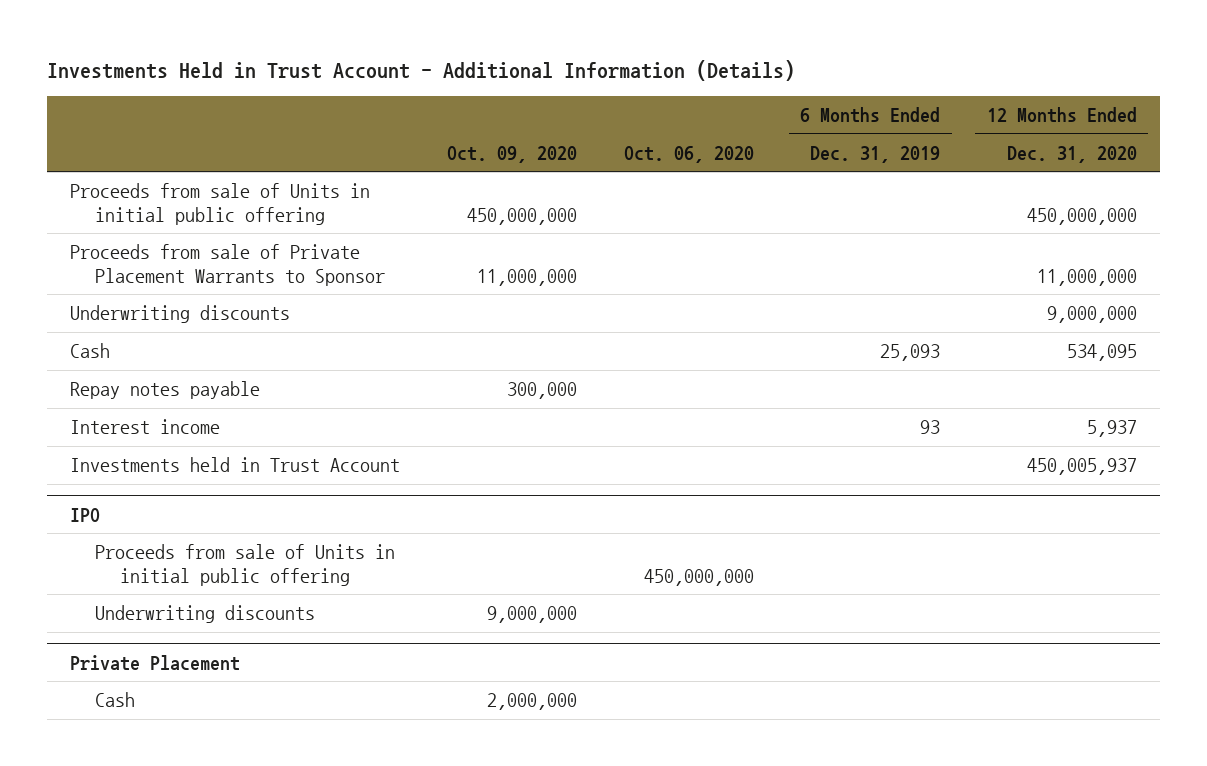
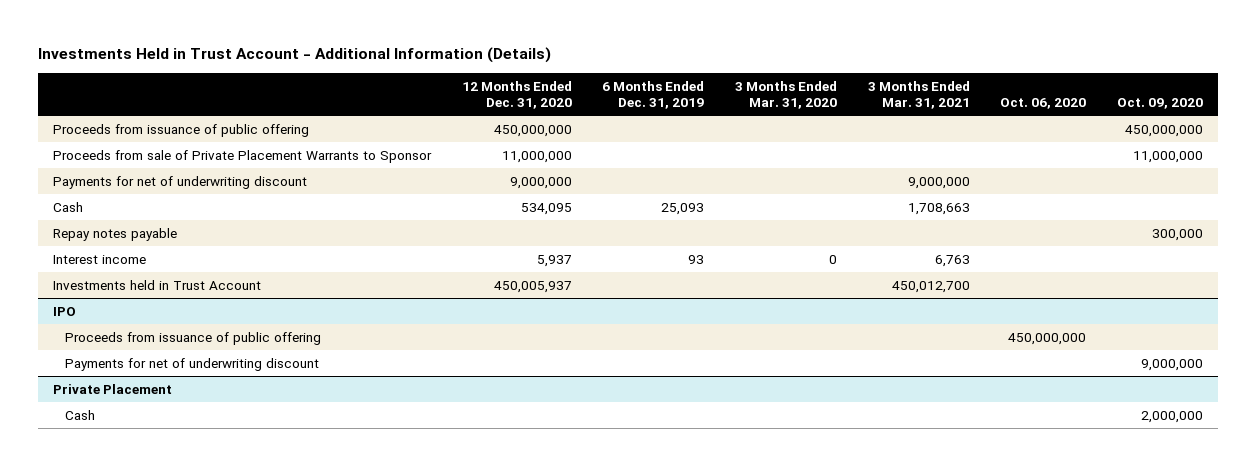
- | Oct. 09, 2020 | Oct. 06, 2020 | 6 Months Ended Dec. 31, 2019 | 12 Months Ended Dec. 31, 2020
+ | 12 Months Ended Dec. 31, 2020 | 6 Months Ended Dec. 31, 2019 | 3 Months Ended Mar. 31, 2020 | 3 Months Ended Mar. 31, 2021 | Oct. 06, 2020 | Oct. 09, 2020
- Proceeds from sale of Units in initial public offering | 450,000,000 | | | 450,000,000
+ Proceeds from issuance of public offering | 450,000,000 | | | | | 450,000,000
- Underwriting discounts | | | | 9,000,000
+ Payments for net of underwriting discount | 9,000,000 | | | 9,000,000 | |
@ IPO
- Proceeds from sale of Units in initial public offering | | 450,000,000 | |
- Underwriting discounts | 9,000,000 | | |
+ Proceeds from issuance of public offering | | | | | 450,000,000 |
+ Payments for net of underwriting discount | | | | | | 9,000,000

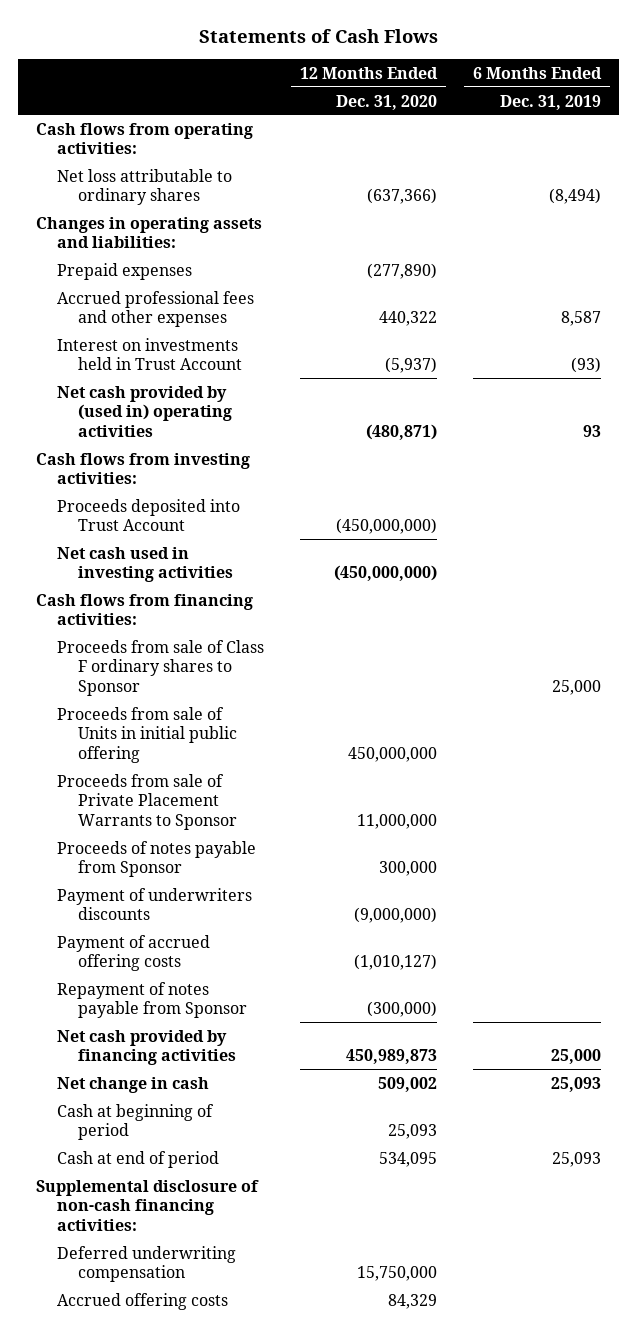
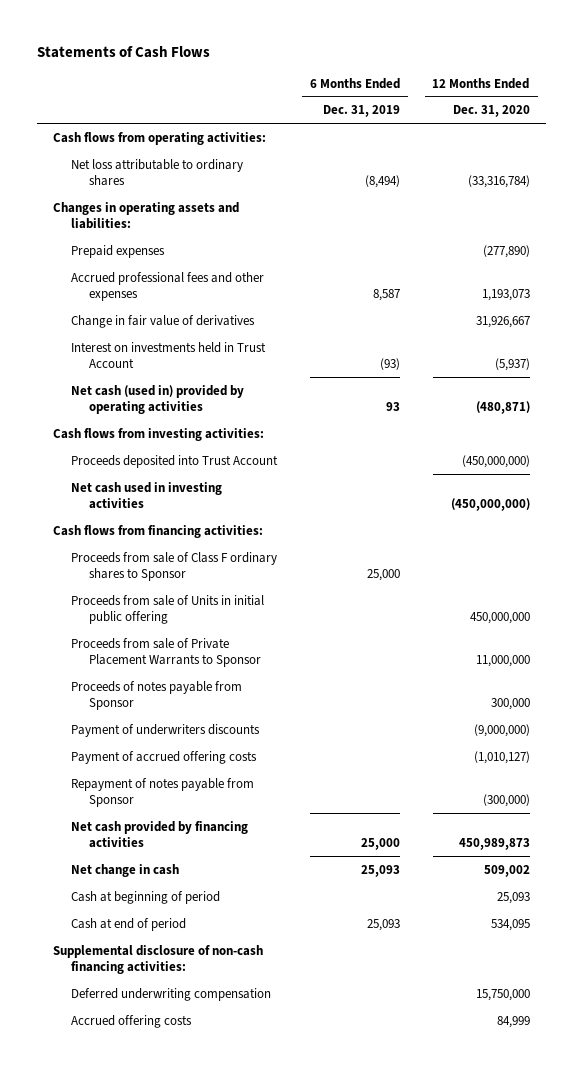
- | 12 Months Ended Dec. 31, 2020 | 6 Months Ended Dec. 31, 2019
+ | 6 Months Ended Dec. 31, 2019 | 12 Months Ended Dec. 31, 2020
- Net loss attributable to ordinary shares | (637,366) | (8,494)
+ Net loss attributable to ordinary shares | (8,494) | (33,316,784)
- Accrued professional fees and other expenses | 440,322 | 8,587
+ Accrued professional fees and other expenses | 8,587 | 1,193,073
+ Change in fair value of derivatives | | 31,926,667
- Net cash provided by (used in) operating activities | (480,871) | 93
+ Net cash (used in) provided by operating activities | 93 | (480,871)
- Accrued offering costs | 84,329 |
+ Accrued offering costs | | 84,999

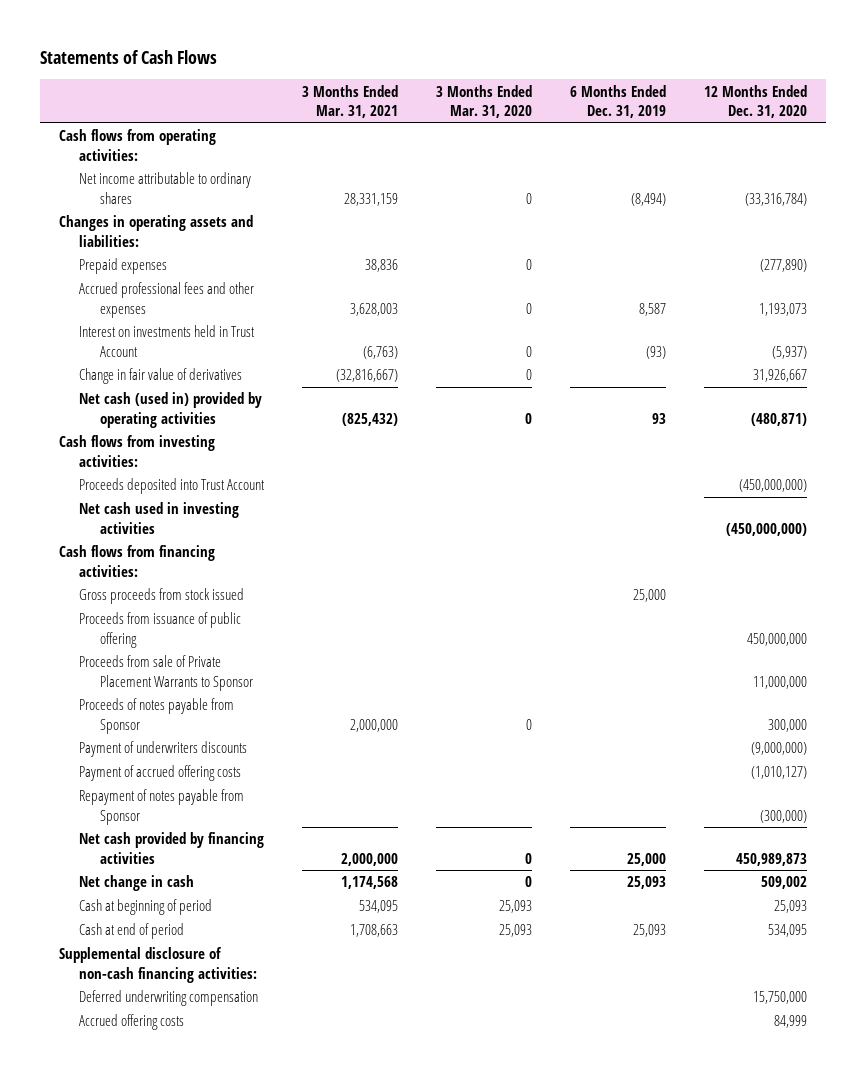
- | 6 Months Ended Dec. 31, 2019 | 12 Months Ended Dec. 31, 2020
+ | 3 Months Ended Mar. 31, 2021 | 3 Months Ended Mar. 31, 2020 | 6 Months Ended Dec. 31, 2019 | 12 Months Ended Dec. 31, 2020
- Net loss attributable to ordinary shares | (8,494) | (33,316,784)
+ Net income attributable to ordinary shares | 28,331,159 | 0 | (8,494) | (33,316,784)
moved down: Change in fair value of derivatives | (32,816,667) | 0 | | 31,926,667
- Proceeds from sale of Class F ordinary shares to Sponsor | 25,000 |
- Proceeds from sale of Units in initial public offering | | 450,000,000
+ Gross proceeds from stock issued | | | 25,000 |
+ Proceeds from issuance of public offering | | | | 450,000,000

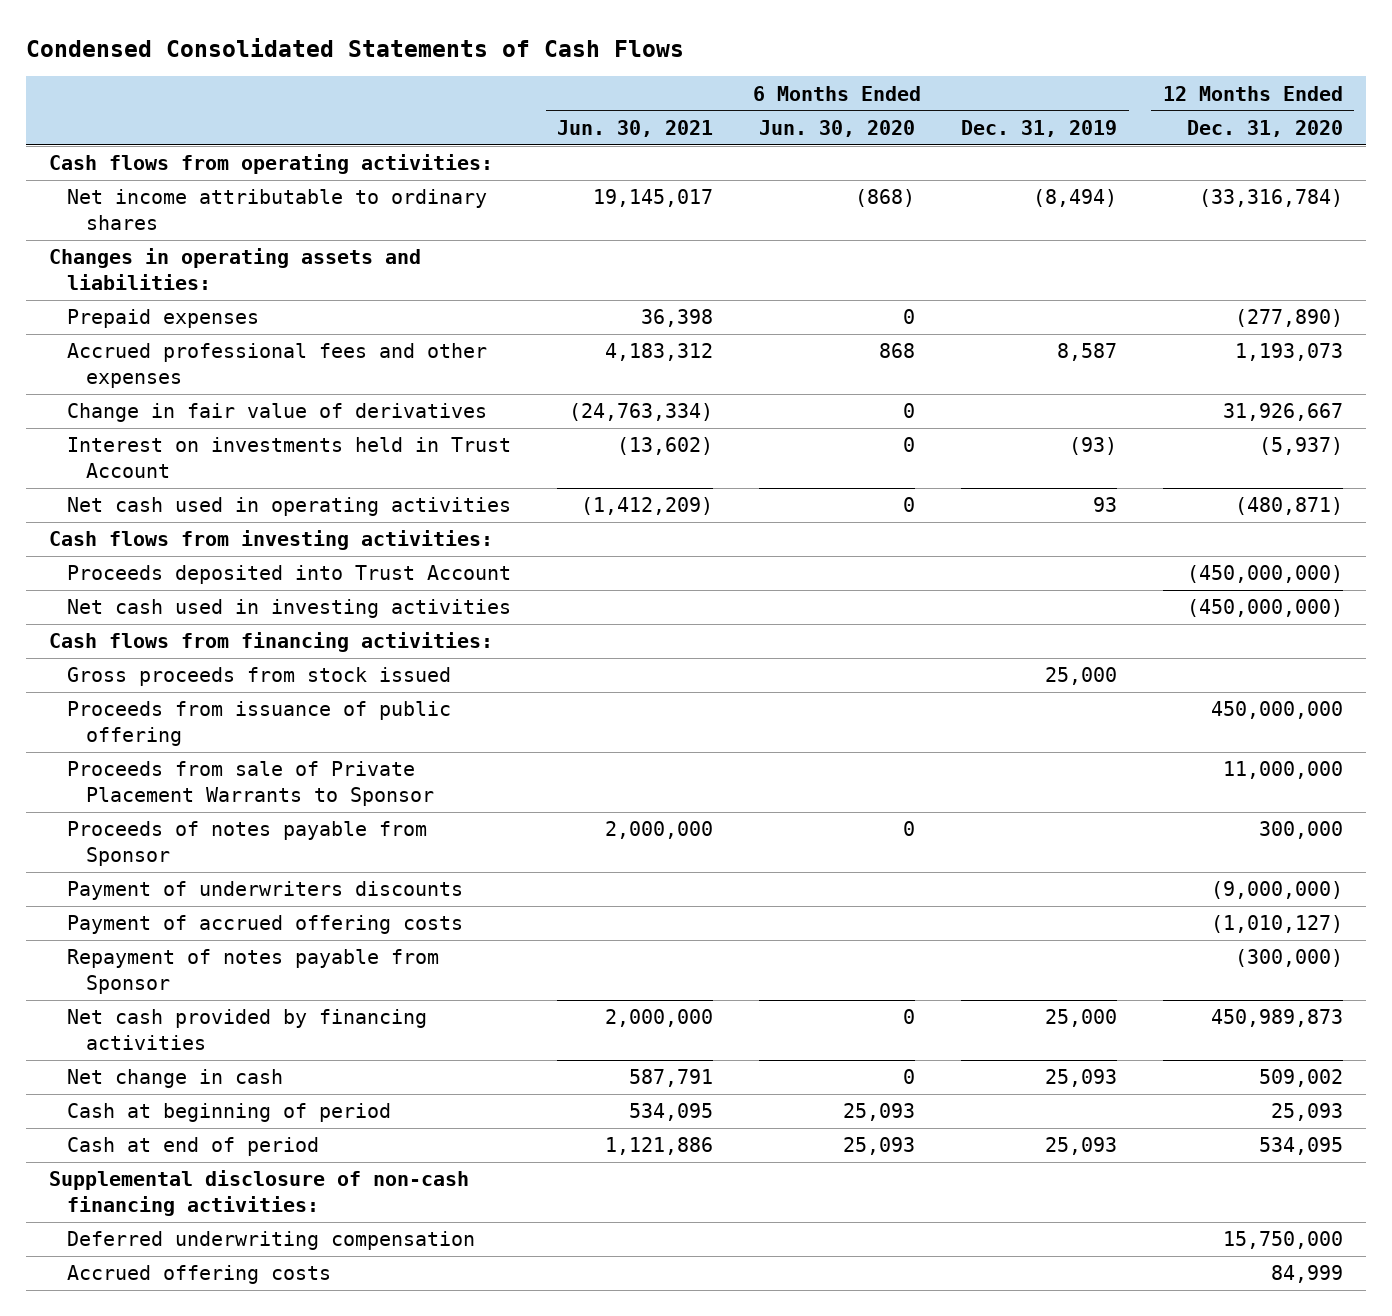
- Statements of Cash Flows
+ Condensed Consolidated Statements of Cash Flows
- | 3 Months Ended Mar. 31, 2021 | 3 Months Ended Mar. 31, 2020 | 6 Months Ended Dec. 31, 2019 | 12 Months Ended Dec. 31, 2020
+ | 6 Months Ended Jun. 30, 2021 | 6 Months Ended Jun. 30, 2020 | 6 Months Ended Dec. 31, 2019 | 12 Months Ended Dec. 31, 2020
- Net cash (used in) provided by operating activities | (825,432) | 0 | 93 | (480,871)
moved down: Interest on investments held in Trust Account | (13,602) | 0 | (93) | (5,937)
+ Net cash used in operating activities | (1,412,209) | 0 | 93 | (480,871)

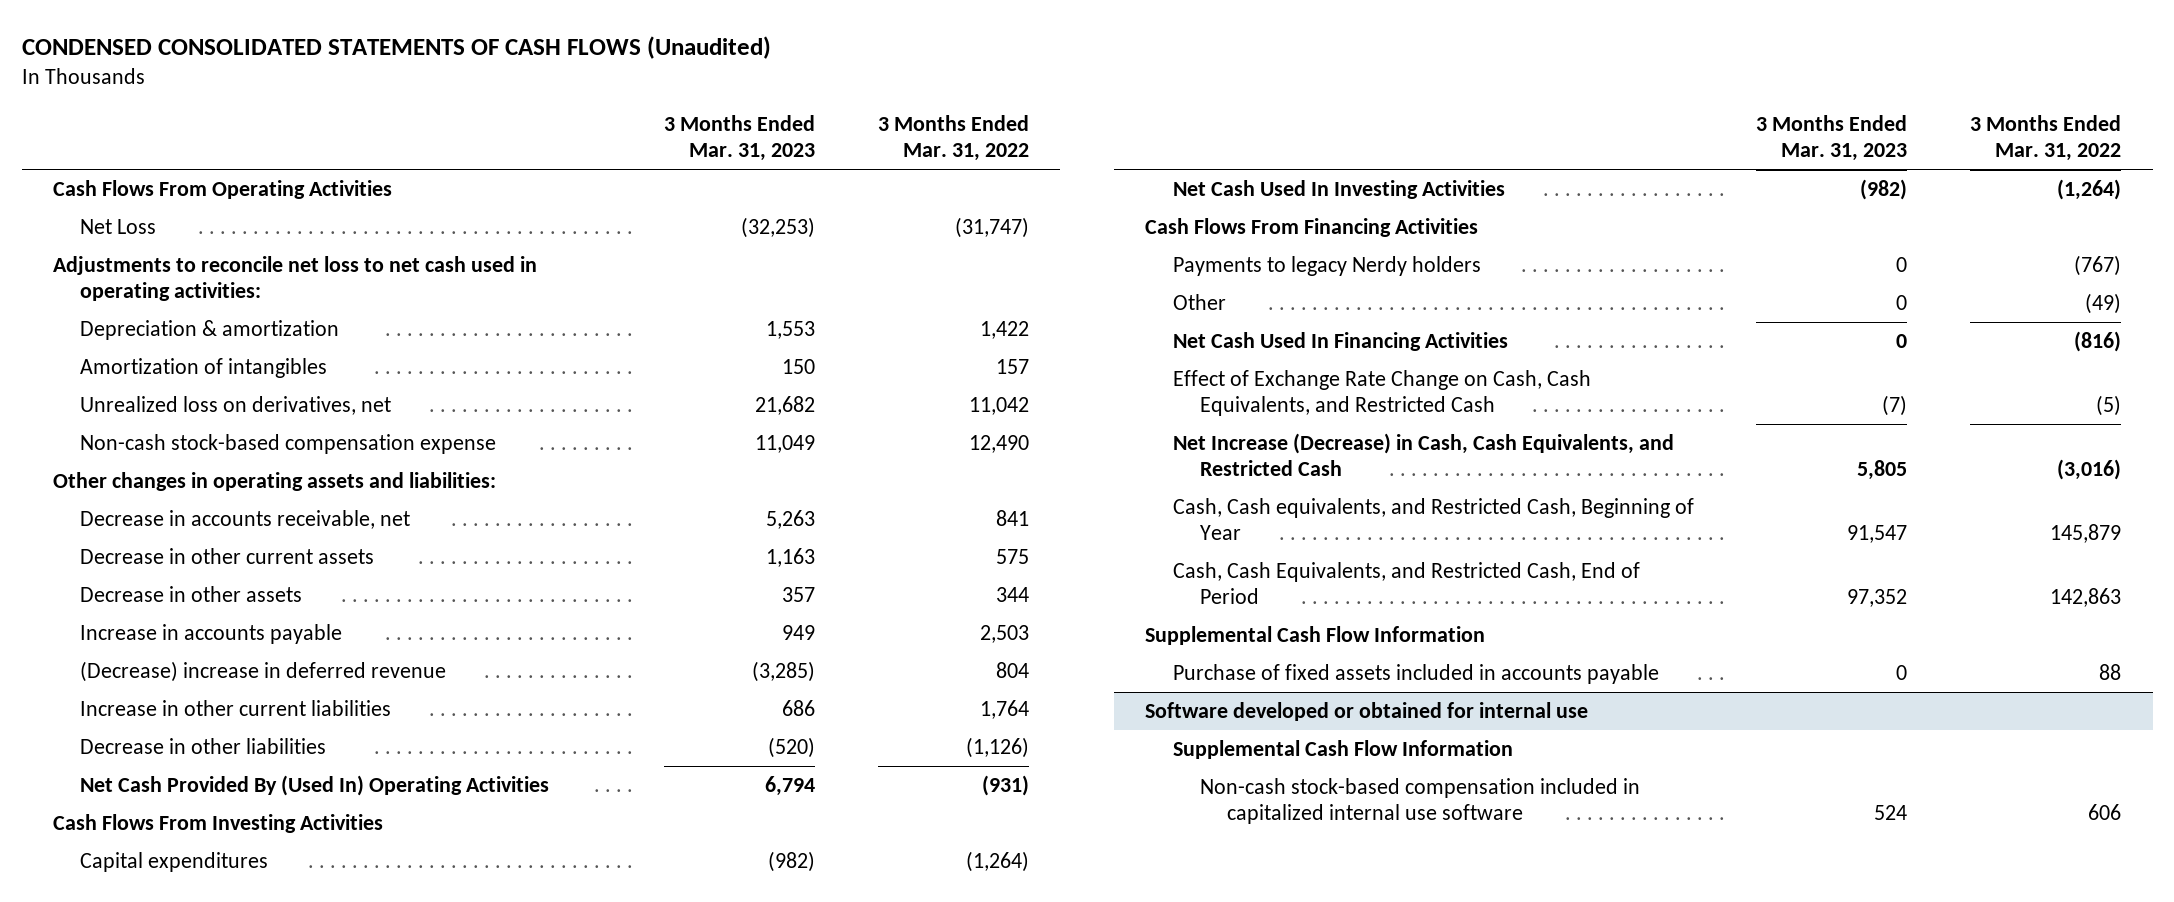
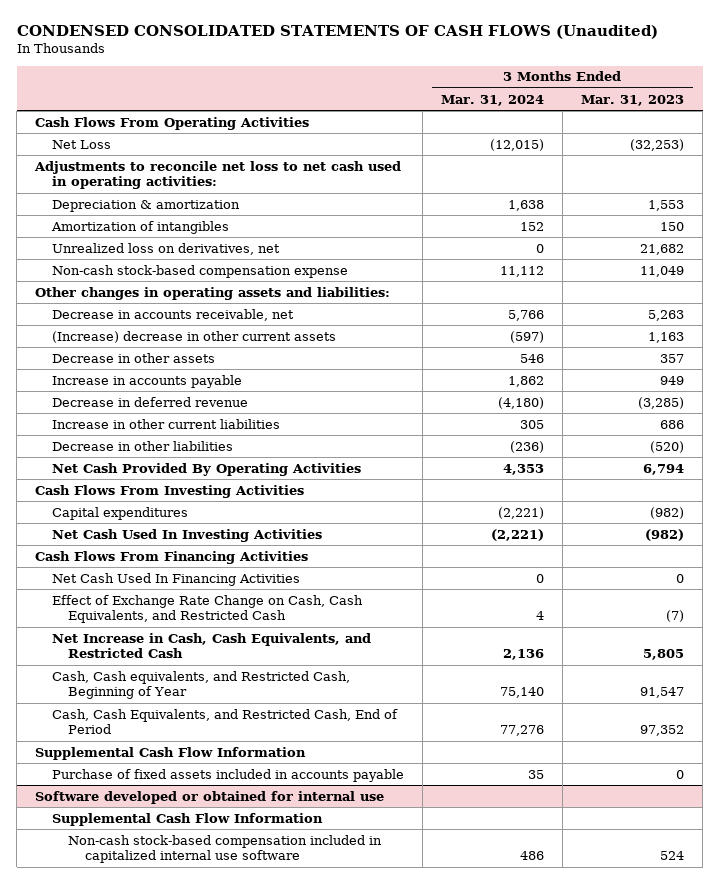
- | 3 Months Ended Mar. 31, 2023 | 3 Months Ended Mar. 31, 2022
+ | 3 Months Ended Mar. 31, 2024 | 3 Months Ended Mar. 31, 2023
- Decrease in other current assets | 1,163 | 575
+ (Increase) decrease in other current assets | (597) | 1,163
- (Decrease) increase in deferred revenue | (3,285) | 804
+ Decrease in deferred revenue | (4,180) | (3,285)
- Net Cash Provided By (Used In) Operating Activities | 6,794 | (931)
+ Net Cash Provided By Operating Activities | 4,353 | 6,794
- Payments to legacy Nerdy holders | 0 | (767)
- Other | 0 | (49)
- Net Increase (Decrease) in Cash, Cash Equivalents, and Restricted Cash | 5,805 | (3,016)
+ Net Increase in Cash, Cash Equivalents, and Restricted Cash | 2,136 | 5,805

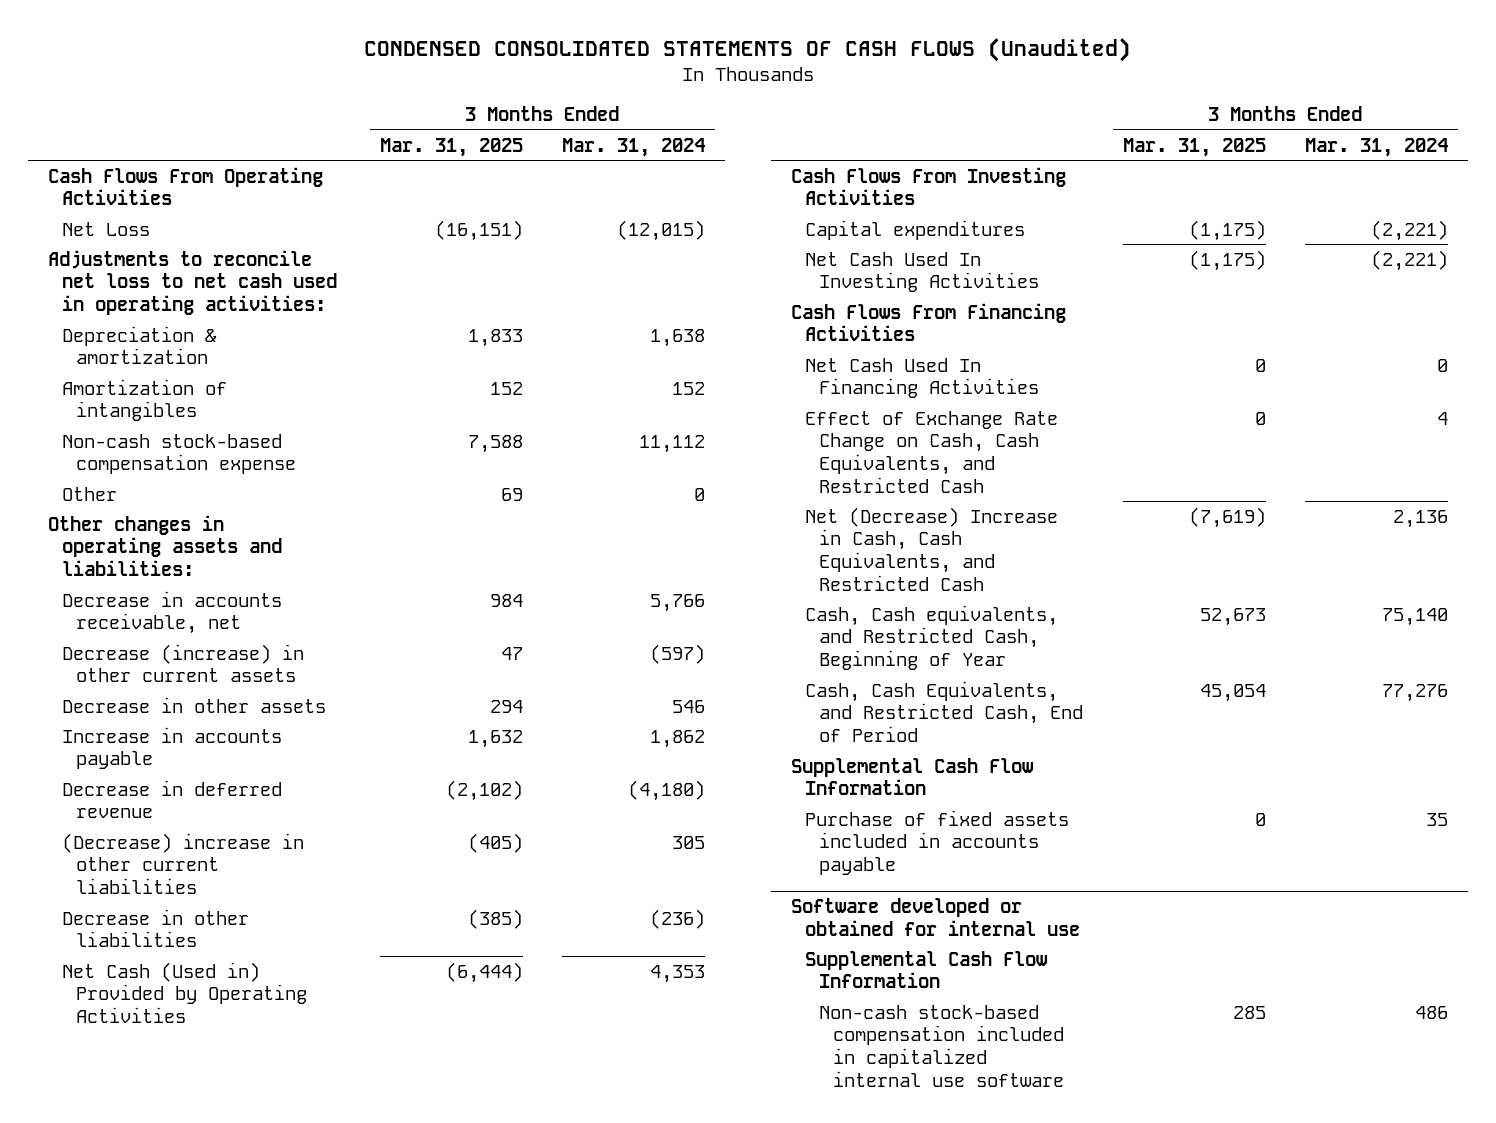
- | 3 Months Ended Mar. 31, 2024 | 3 Months Ended Mar. 31, 2023
+ | 3 Months Ended Mar. 31, 2025 | 3 Months Ended Mar. 31, 2024
- Unrealized loss on derivatives, net | 0 | 21,682
+ Other | 69 | 0
- (Increase) decrease in other current assets | (597) | 1,163
+ Decrease (increase) in other current assets | 47 | (597)
- Increase in other current liabilities | 305 | 686
+ (Decrease) increase in other current liabilities | (405) | 305
- Net Cash Provided By Operating Activities | 4,353 | 6,794
+ Net Cash (Used in) Provided by Operating Activities | (6,444) | 4,353
- Net Increase in Cash, Cash Equivalents, and Restricted Cash | 2,136 | 5,805
+ Net (Decrease) Increase in Cash, Cash Equivalents, and Restricted Cash | (7,619) | 2,136

